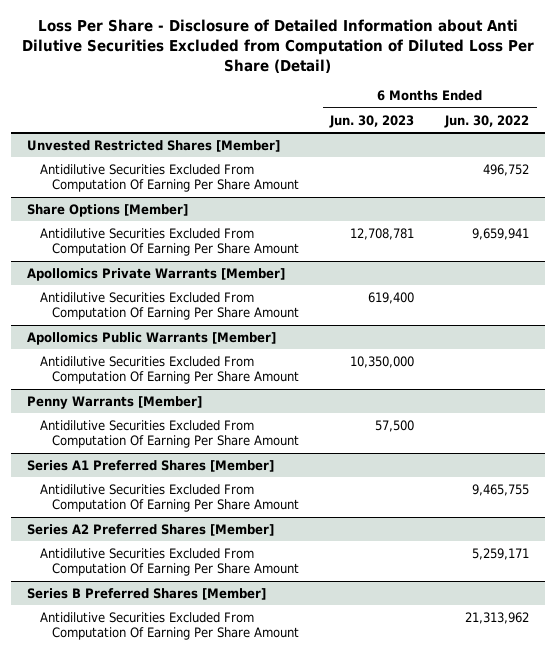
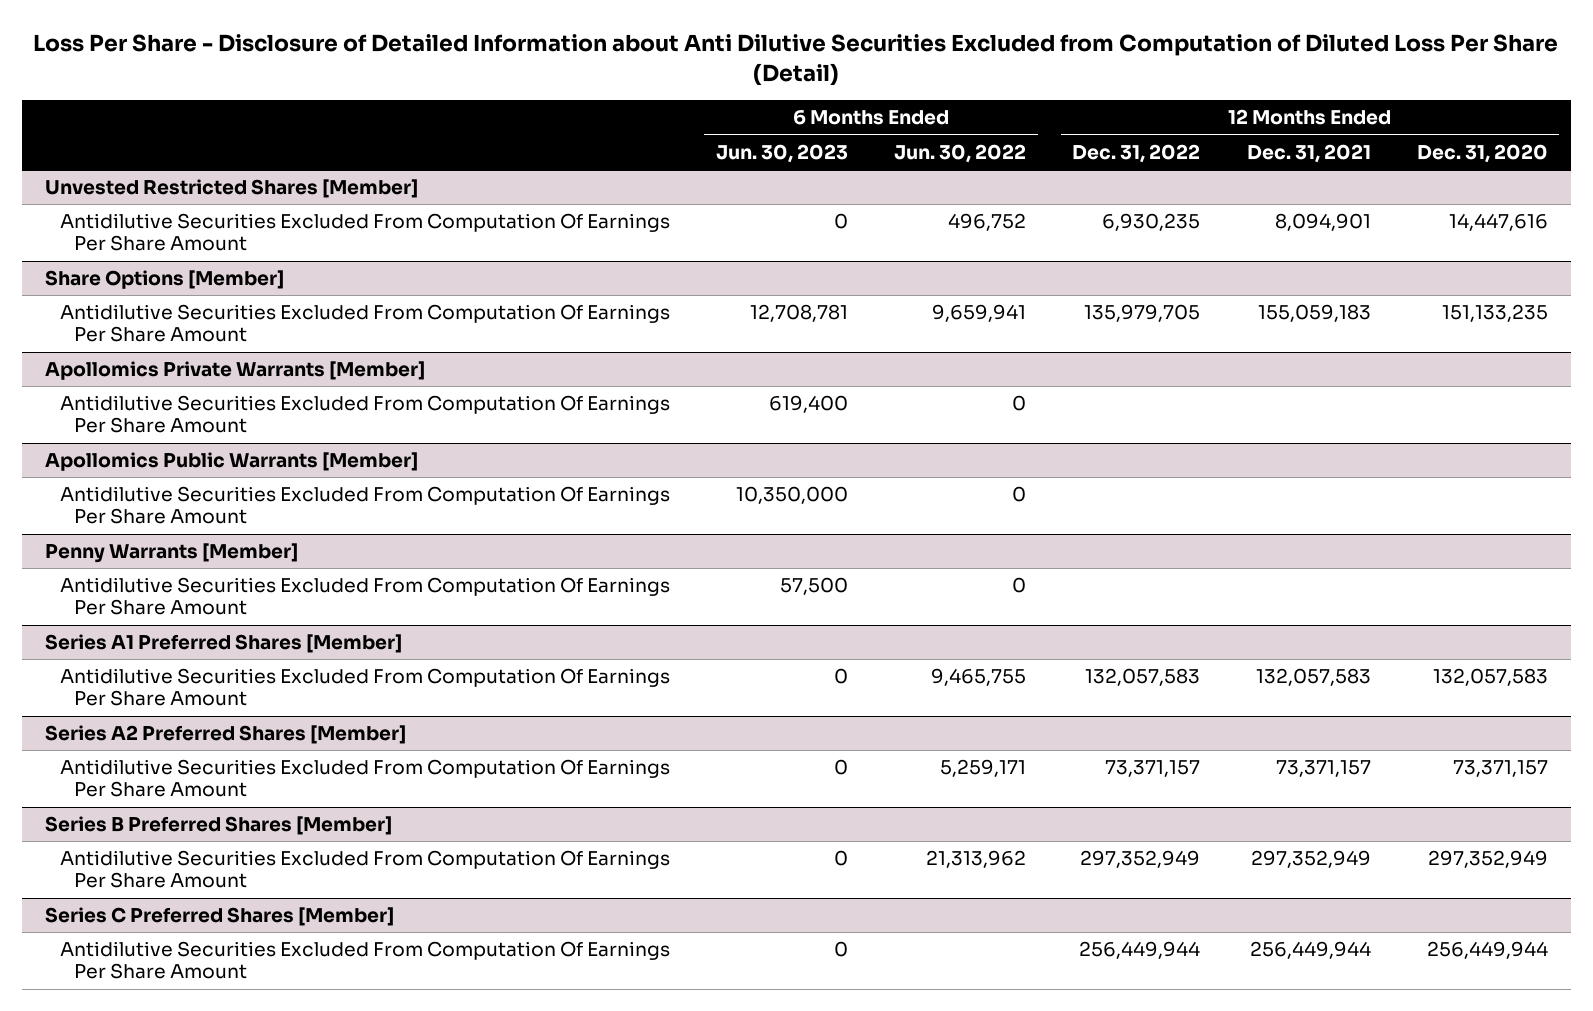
- | 6 Months Ended Jun. 30, 2023 | 6 Months Ended Jun. 30, 2022
+ | 6 Months Ended Jun. 30, 2023 | 6 Months Ended Jun. 30, 2022 | 12 Months Ended Dec. 31, 2022 | 12 Months Ended Dec. 31, 2021 | 12 Months Ended Dec. 31, 2020
@ Unvested Restricted Shares [Member]
- Antidilutive Securities Excluded From Computation Of Earning Per Share Amount | | 496,752
+ Antidilutive Securities Excluded From Computation Of Earnings Per Share Amount | 0 | 496,752 | 6,930,235 | 8,094,901 | 14,447,616
@ Share Options [Member]
- Antidilutive Securities Excluded From Computation Of Earning Per Share Amount | 12,708,781 | 9,659,941
+ Antidilutive Securities Excluded From Computation Of Earnings Per Share Amount | 12,708,781 | 9,659,941 | 135,979,705 | 155,059,183 | 151,133,235
@ Apollomics Private Warrants [Member]
- Antidilutive Securities Excluded From Computation Of Earning Per Share Amount | 619,400 |
+ Antidilutive Securities Excluded From Computation Of Earnings Per Share Amount | 619,400 | 0 | | |
@ Apollomics Public Warrants [Member]
- Antidilutive Securities Excluded From Computation Of Earning Per Share Amount | 10,350,000 |
+ Antidilutive Securities Excluded From Computation Of Earnings Per Share Amount | 10,350,000 | 0 | | |
@ Penny Warrants [Member]
- Antidilutive Securities Excluded From Computation Of Earning Per Share Amount | 57,500 |
+ Antidilutive Securities Excluded From Computation Of Earnings Per Share Amount | 57,500 | 0 | | |
@ Series A1 Preferred Shares [Member]
- Antidilutive Securities Excluded From Computation Of Earning Per Share Amount | | 9,465,755
+ Antidilutive Securities Excluded From Computation Of Earnings Per Share Amount | 0 | 9,465,755 | 132,057,583 | 132,057,583 | 132,057,583
@ Series A2 Preferred Shares [Member]
- Antidilutive Securities Excluded From Computation Of Earning Per Share Amount | | 5,259,171
+ Antidilutive Securities Excluded From Computation Of Earnings Per Share Amount | 0 | 5,259,171 | 73,371,157 | 73,371,157 | 73,371,157
@ Series B Preferred Shares [Member]
- Antidilutive Securities Excluded From Computation Of Earning Per Share Amount | | 21,313,962
+ Antidilutive Securities Excluded From Computation Of Earnings Per Share Amount | 0 | 21,313,962 | 297,352,949 | 297,352,949 | 297,352,949
+ Series C Preferred Shares [Member]
+ Antidilutive Securities Excluded From Computation Of Earnings Per Share Amount | 0 | | 256,449,944 | 256,449,944 | 256,449,944

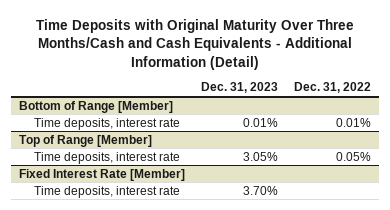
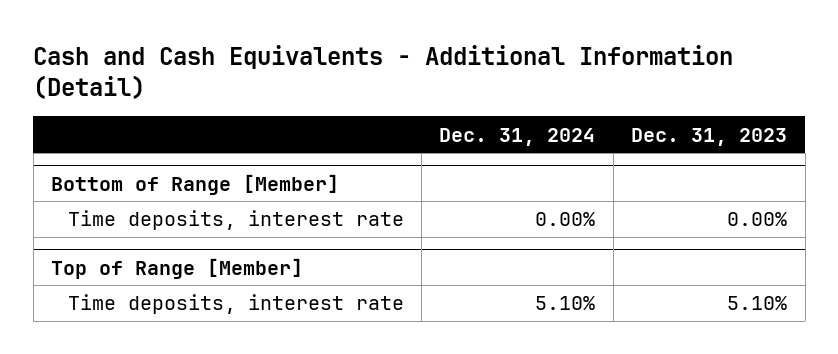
- Time Deposits with Original Maturity Over Three Months/Cash and Cash Equivalents - Additional Information (Detail)
+ Cash and Cash Equivalents - Additional Information (Detail)
- | Dec. 31, 2023 | Dec. 31, 2022
+ | Dec. 31, 2024 | Dec. 31, 2023
@ Bottom of Range [Member]
- Time deposits, interest rate | 0.01% | 0.01%
+ Time deposits, interest rate | 0.00% | 0.00%
@ Top of Range [Member]
- Time deposits, interest rate | 3.05% | 0.05%
- Fixed Interest Rate [Member]
- Time deposits, interest rate | 3.70% |
@ Top of Range [Member]
+ Time deposits, interest rate | 5.10% | 5.10%

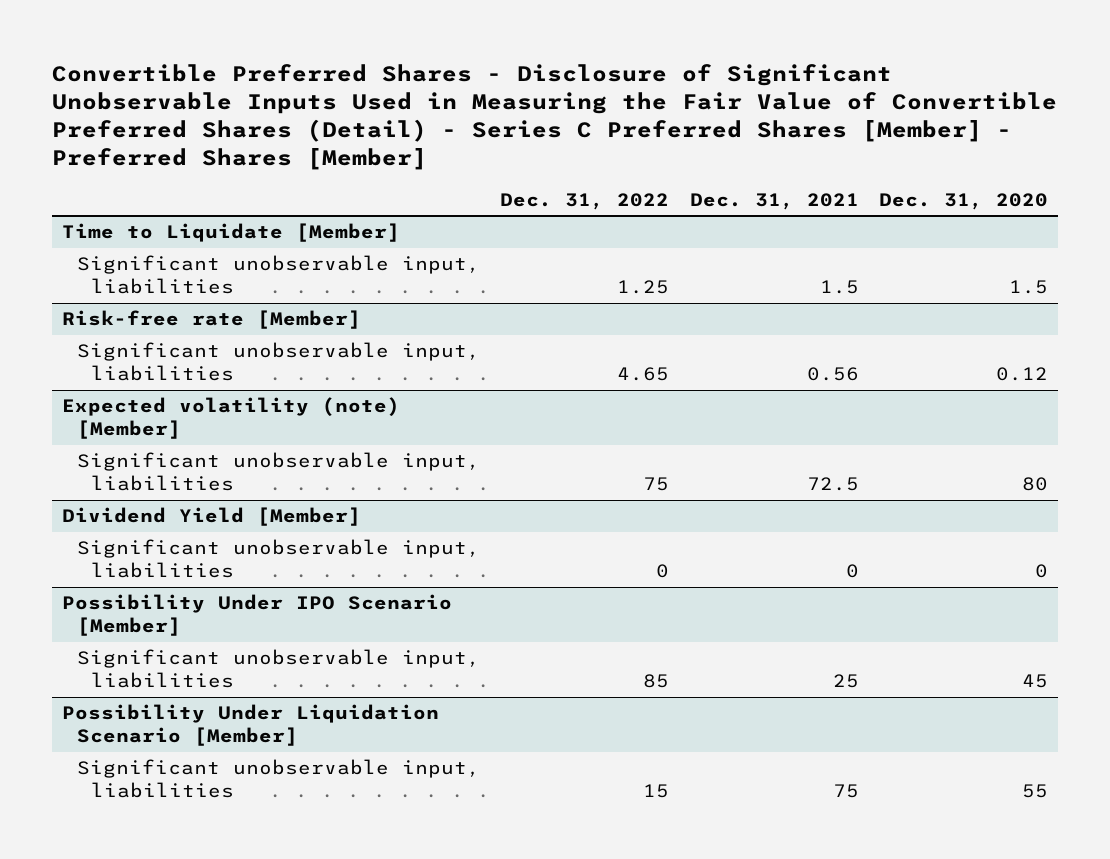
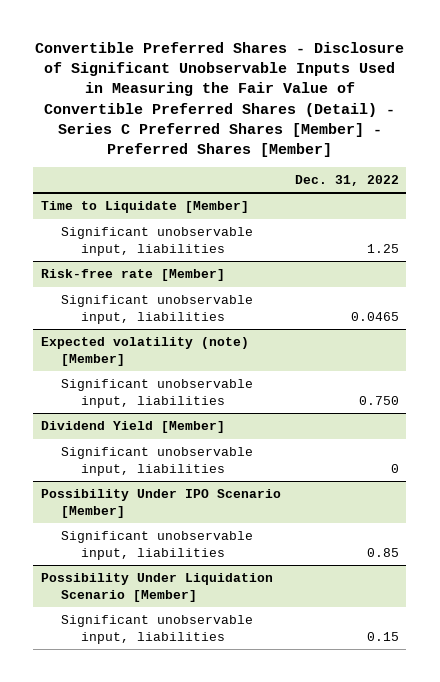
- | Dec. 31, 2022 | Dec. 31, 2021 | Dec. 31, 2020
+ | Dec. 31, 2022
@ Risk-free rate [Member]
- Significant unobservable input, liabilities | 4.65 | 0.56 | 0.12
+ Significant unobservable input, liabilities | 0.0465
@ Expected volatility (note) [Member]
- Significant unobservable input, liabilities | 75 | 72.5 | 80
+ Significant unobservable input, liabilities | 0.750
@ Possibility Under IPO Scenario [Member]
- Significant unobservable input, liabilities | 85 | 25 | 45
+ Significant unobservable input, liabilities | 0.85
@ Possibility Under Liquidation Scenario [Member]
- Significant unobservable input, liabilities | 15 | 75 | 55
+ Significant unobservable input, liabilities | 0.15

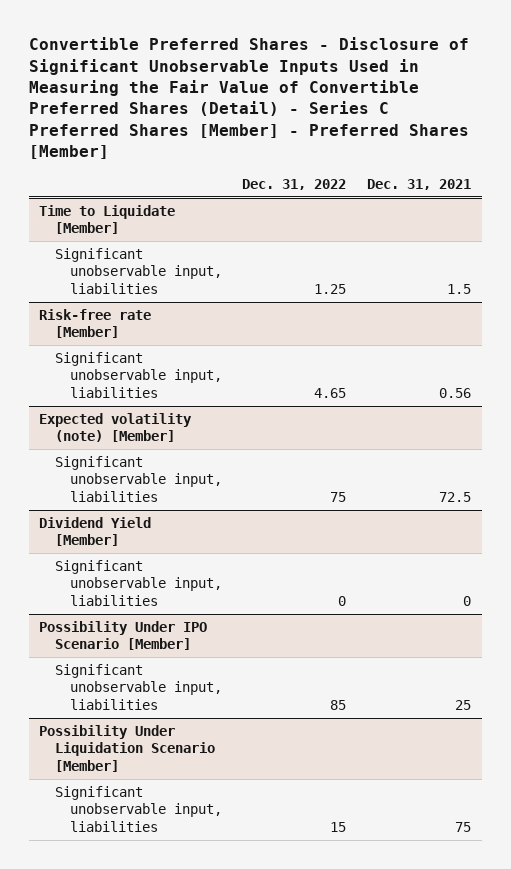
- | Dec. 31, 2022
+ | Dec. 31, 2022 | Dec. 31, 2021
@ Risk-free rate [Member]
- Significant unobservable input, liabilities | 0.0465
+ Significant unobservable input, liabilities | 4.65 | 0.56
@ Expected volatility (note) [Member]
- Significant unobservable input, liabilities | 0.750
+ Significant unobservable input, liabilities | 75 | 72.5
@ Possibility Under IPO Scenario [Member]
- Significant unobservable input, liabilities | 0.85
+ Significant unobservable input, liabilities | 85 | 25
@ Possibility Under Liquidation Scenario [Member]
- Significant unobservable input, liabilities | 0.15
+ Significant unobservable input, liabilities | 15 | 75

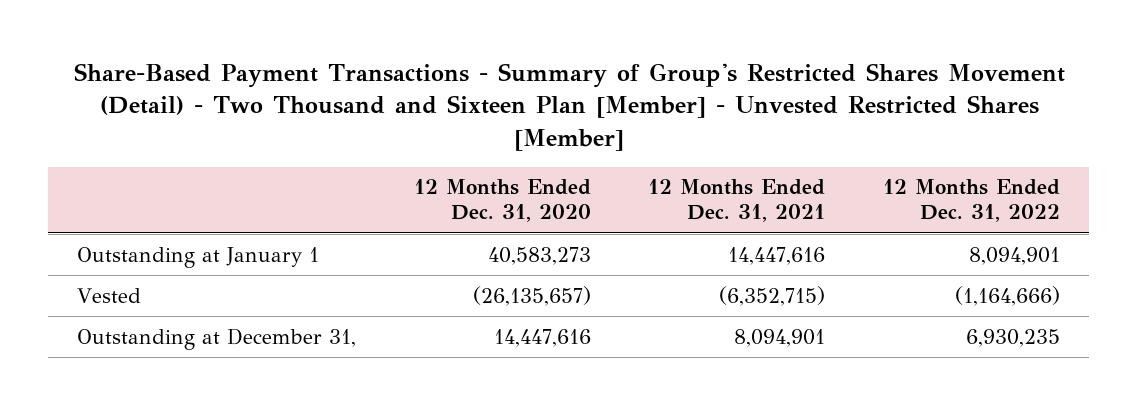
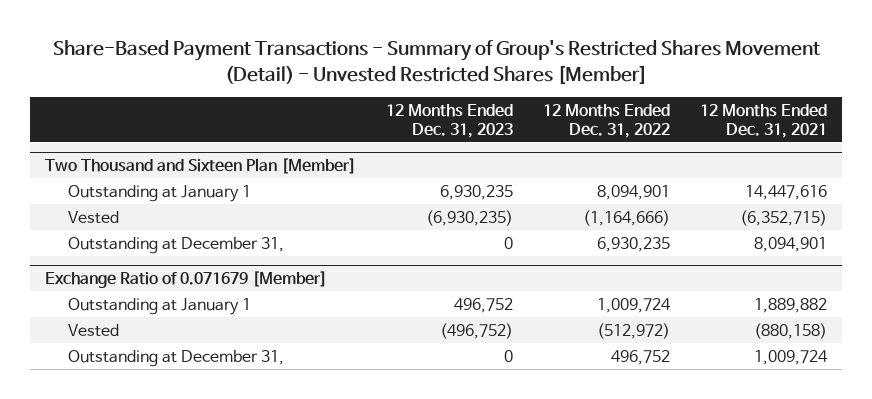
- Share-Based Payment Transactions - Summary of Group's Restricted Shares Movement (Detail) - Two Thousand and Sixteen Plan [Member] - Unvested Restricted Shares [Member]
+ Share-Based Payment Transactions - Summary of Group's Restricted Shares Movement (Detail) - Unvested Restricted Shares [Member]
- | 12 Months Ended Dec. 31, 2020 | 12 Months Ended Dec. 31, 2021 | 12 Months Ended Dec. 31, 2022
+ | 12 Months Ended Dec. 31, 2023 | 12 Months Ended Dec. 31, 2022 | 12 Months Ended Dec. 31, 2021
+ Two Thousand and Sixteen Plan [Member]
+ Exchange Ratio of 0.071679 [Member]
+ Outstanding at January 1 | 496,752 | 1,009,724 | 1,889,882
+ Vested | (496,752) | (512,972) | (880,158)
+ Outstanding at December 31, | 0 | 496,752 | 1,009,724

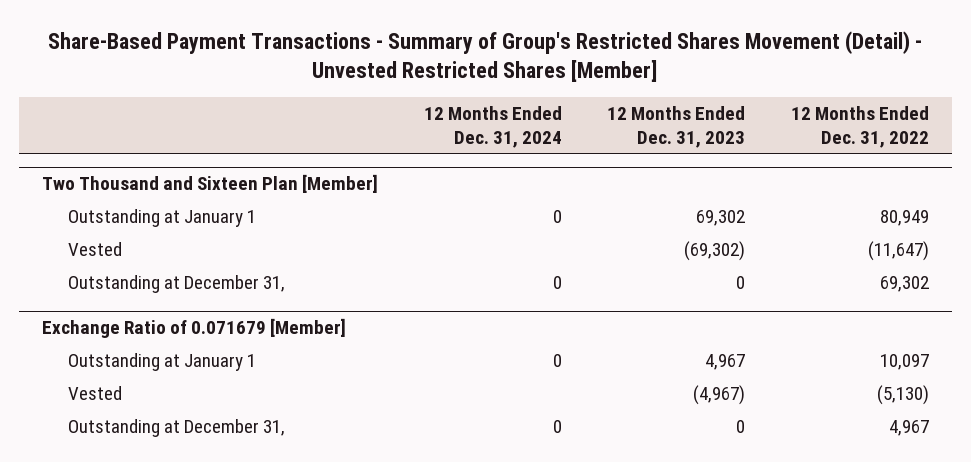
- | 12 Months Ended Dec. 31, 2023 | 12 Months Ended Dec. 31, 2022 | 12 Months Ended Dec. 31, 2021
+ | 12 Months Ended Dec. 31, 2024 | 12 Months Ended Dec. 31, 2023 | 12 Months Ended Dec. 31, 2022
@ Two Thousand and Sixteen Plan [Member]
- Outstanding at January 1 | 6,930,235 | 8,094,901 | 14,447,616
- Vested | (6,930,235) | (1,164,666) | (6,352,715)
- Outstanding at December 31, | 0 | 6,930,235 | 8,094,901
+ Outstanding at January 1 | 0 | 69,302 | 80,949
+ Vested | | (69,302) | (11,647)
+ Outstanding at December 31, | 0 | 0 | 69,302
@ Exchange Ratio of 0.071679 [Member]
- Outstanding at January 1 | 496,752 | 1,009,724 | 1,889,882
- Vested | (496,752) | (512,972) | (880,158)
- Outstanding at December 31, | 0 | 496,752 | 1,009,724
+ Outstanding at January 1 | 0 | 4,967 | 10,097
+ Vested | | (4,967) | (5,130)
+ Outstanding at December 31, | 0 | 0 | 4,967

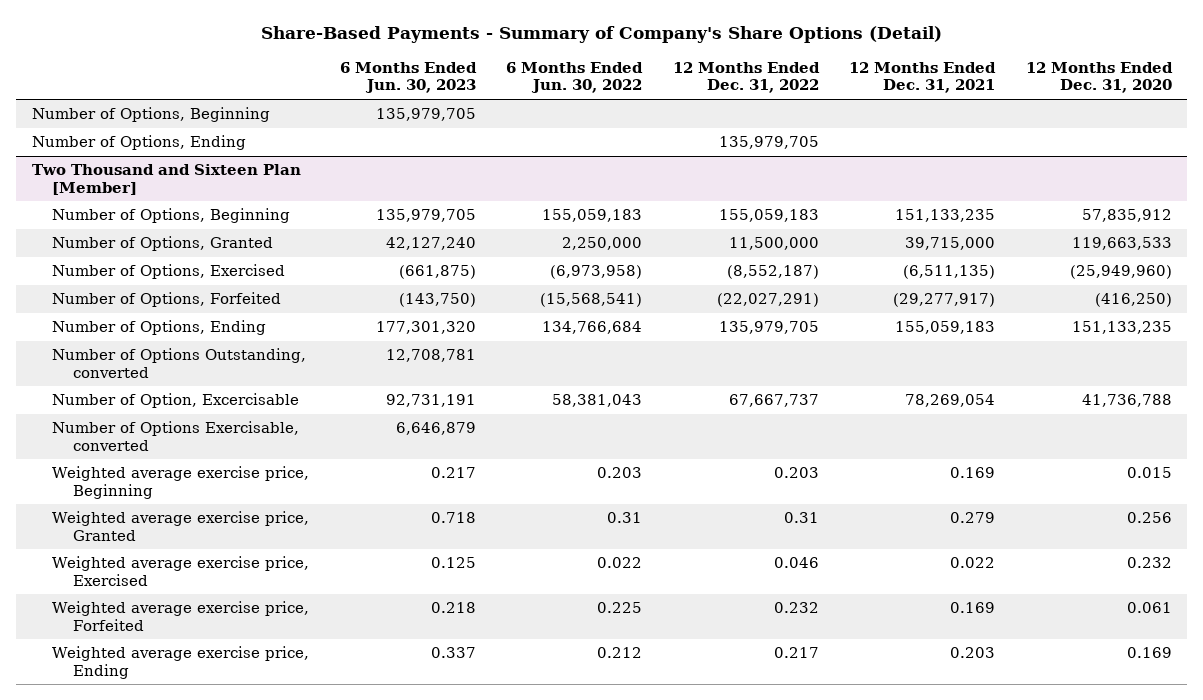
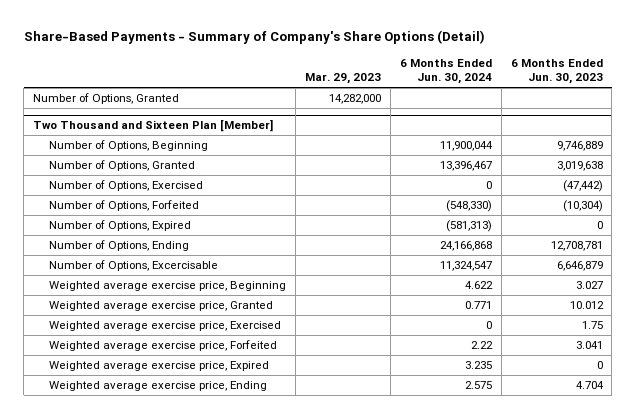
- | 6 Months Ended Jun. 30, 2023 | 6 Months Ended Jun. 30, 2022 | 12 Months Ended Dec. 31, 2022 | 12 Months Ended Dec. 31, 2021 | 12 Months Ended Dec. 31, 2020
+ | Mar. 29, 2023 | 6 Months Ended Jun. 30, 2024 | 6 Months Ended Jun. 30, 2023
- Number of Options, Beginning | 135,979,705 | | | |
- Number of Options, Ending | | | 135,979,705 | |
+ Number of Options, Granted | 14,282,000 | |
@ Two Thousand and Sixteen Plan [Member]
- Number of Options, Beginning | 135,979,705 | 155,059,183 | 155,059,183 | 151,133,235 | 57,835,912
- Number of Options, Granted | 42,127,240 | 2,250,000 | 11,500,000 | 39,715,000 | 119,663,533
- Number of Options, Exercised | (661,875) | (6,973,958) | (8,552,187) | (6,511,135) | (25,949,960)
- Number of Options, Forfeited | (143,750) | (15,568,541) | (22,027,291) | (29,277,917) | (416,250)
- Number of Options, Ending | 177,301,320 | 134,766,684 | 135,979,705 | 155,059,183 | 151,133,235
- Number of Options Outstanding, converted | 12,708,781 | | | |
- Number of Option, Excercisable | 92,731,191 | 58,381,043 | 67,667,737 | 78,269,054 | 41,736,788
- Number of Options Exercisable, converted | 6,646,879 | | | |
- Weighted average exercise price, Beginning | 0.217 | 0.203 | 0.203 | 0.169 | 0.015
- Weighted average exercise price, Granted | 0.718 | 0.31 | 0.31 | 0.279 | 0.256
- Weighted average exercise price, Exercised | 0.125 | 0.022 | 0.046 | 0.022 | 0.232
- Weighted average exercise price, Forfeited | 0.218 | 0.225 | 0.232 | 0.169 | 0.061
- Weighted average exercise price, Ending | 0.337 | 0.212 | 0.217 | 0.203 | 0.169
+ Number of Options, Beginning | | 11,900,044 | 9,746,889
+ Number of Options, Granted | | 13,396,467 | 3,019,638
+ Number of Options, Exercised | | 0 | (47,442)
+ Number of Options, Forfeited | | (548,330) | (10,304)
+ Number of Options, Expired | | (581,313) | 0
+ Number of Options, Ending | | 24,166,868 | 12,708,781
+ Number of Options, Excercisable | | 11,324,547 | 6,646,879
+ Weighted average exercise price, Beginning | | 4.622 | 3.027
+ Weighted average exercise price, Granted | | 0.771 | 10.012
+ Weighted average exercise price, Exercised | | 0 | 1.75
+ Weighted average exercise price, Forfeited | | 2.22 | 3.041
+ Weighted average exercise price, Expired | | 3.235 | 0
+ Weighted average exercise price, Ending | | 2.575 | 4.704

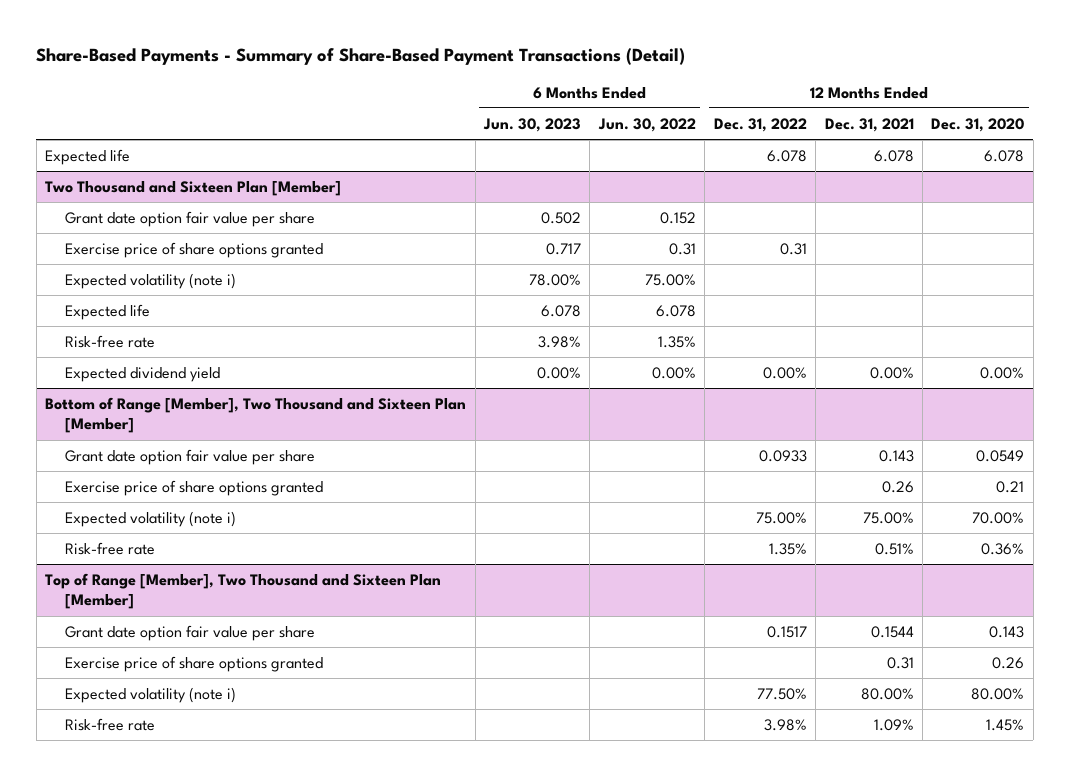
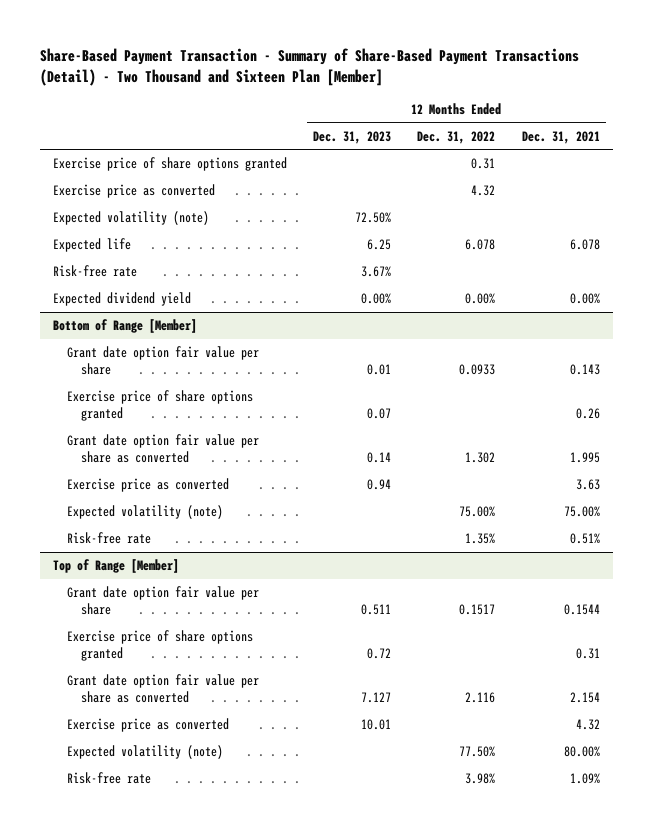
- Share-Based Payments - Summary of Share-Based Payment Transactions (Detail)
+ Share-Based Payment Transaction - Summary of Share-Based Payment Transactions (Detail) - Two Thousand and Sixteen Plan [Member]
- | 6 Months Ended Jun. 30, 2023 | 6 Months Ended Jun. 30, 2022 | 12 Months Ended Dec. 31, 2022 | 12 Months Ended Dec. 31, 2021 | 12 Months Ended Dec. 31, 2020
+ | 12 Months Ended Dec. 31, 2023 | 12 Months Ended Dec. 31, 2022 | 12 Months Ended Dec. 31, 2021
- Two Thousand and Sixteen Plan [Member]
- Grant date option fair value per share | 0.502 | 0.152 | | |
- Expected volatility (note i) | 78.00% | 75.00% | | |
- Expected life | 6.078 | 6.078 | | |
+ Exercise price as converted | | 4.32 |
+ Expected volatility (note) | 72.50% | |
moved down: Expected life | 6.25 | 6.078 | 6.078
- Bottom of Range [Member], Two Thousand and Sixteen Plan [Member]
+ Bottom of Range [Member]
- Expected volatility (note i) | | | 75.00% | 75.00% | 70.00%
+ Grant date option fair value per share as converted | 0.14 | 1.302 | 1.995
+ Exercise price as converted | 0.94 | | 3.63
+ Expected volatility (note) | | 75.00% | 75.00%
- Top of Range [Member], Two Thousand and Sixteen Plan [Member]
+ Top of Range [Member]
- Expected volatility (note i) | | | 77.50% | 80.00% | 80.00%
+ Grant date option fair value per share as converted | 7.127 | 2.116 | 2.154
+ Exercise price as converted | 10.01 | | 4.32
+ Expected volatility (note) | | 77.50% | 80.00%

